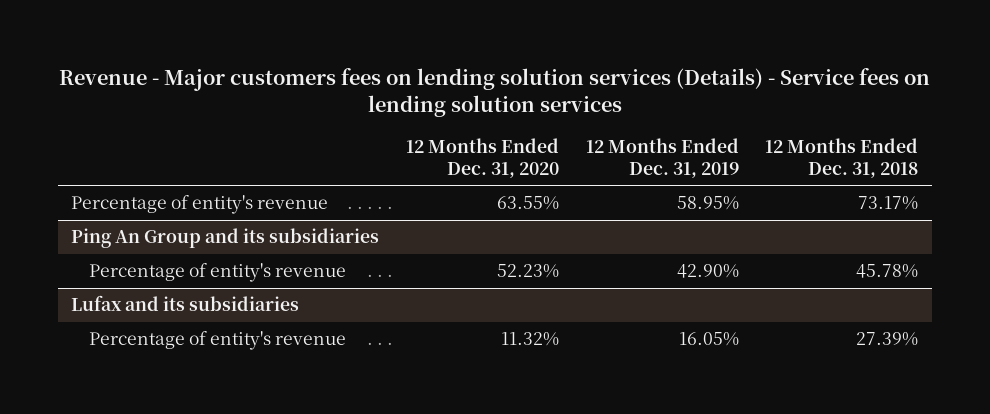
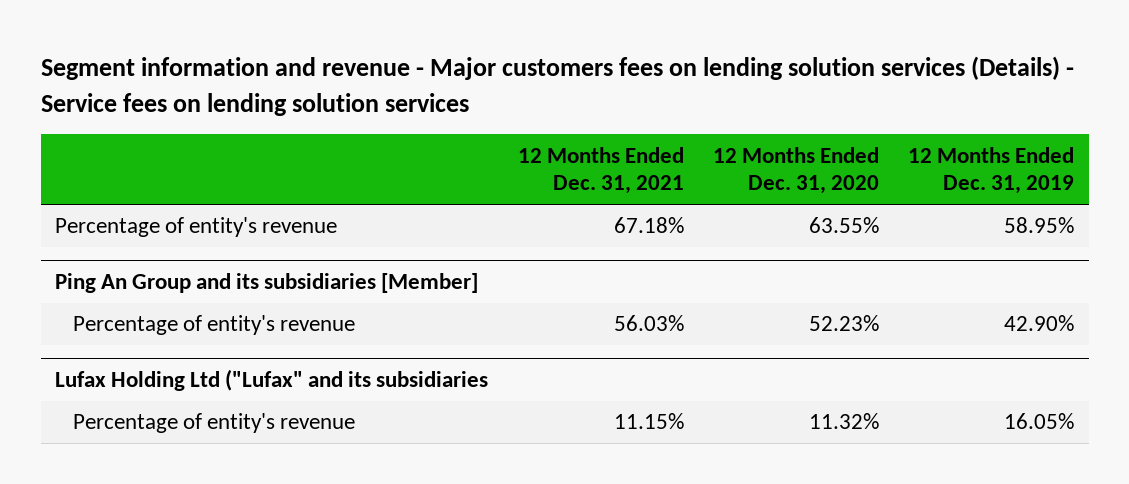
- Revenue - Major customers fees on lending solution services (Details) - Service fees on lending solution services
+ Segment information and revenue - Major customers fees on lending solution services (Details) - Service fees on lending solution services
- | 12 Months Ended Dec. 31, 2020 | 12 Months Ended Dec. 31, 2019 | 12 Months Ended Dec. 31, 2018
+ | 12 Months Ended Dec. 31, 2021 | 12 Months Ended Dec. 31, 2020 | 12 Months Ended Dec. 31, 2019
- Ping An Group and its subsidiaries
+ Ping An Group and its subsidiaries [Member]
- Lufax and its subsidiaries
+ Lufax Holding Ltd ("Lufax" and its subsidiaries

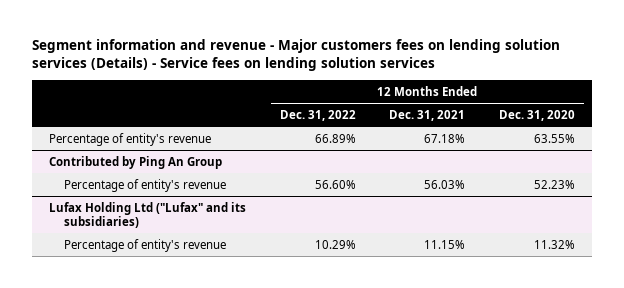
- | 12 Months Ended Dec. 31, 2021 | 12 Months Ended Dec. 31, 2020 | 12 Months Ended Dec. 31, 2019
+ | 12 Months Ended Dec. 31, 2022 | 12 Months Ended Dec. 31, 2021 | 12 Months Ended Dec. 31, 2020
- Ping An Group and its subsidiaries [Member]
+ Contributed by Ping An Group
- Lufax Holding Ltd ("Lufax" and its subsidiaries
+ Lufax Holding Ltd ("Lufax" and its subsidiaries)

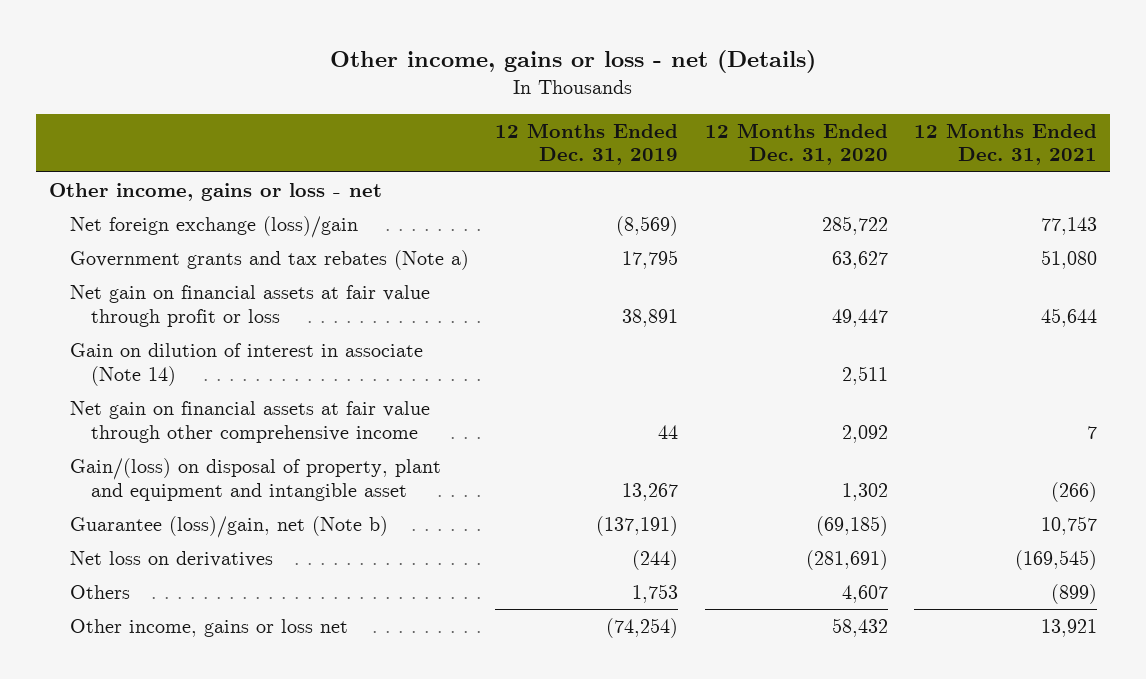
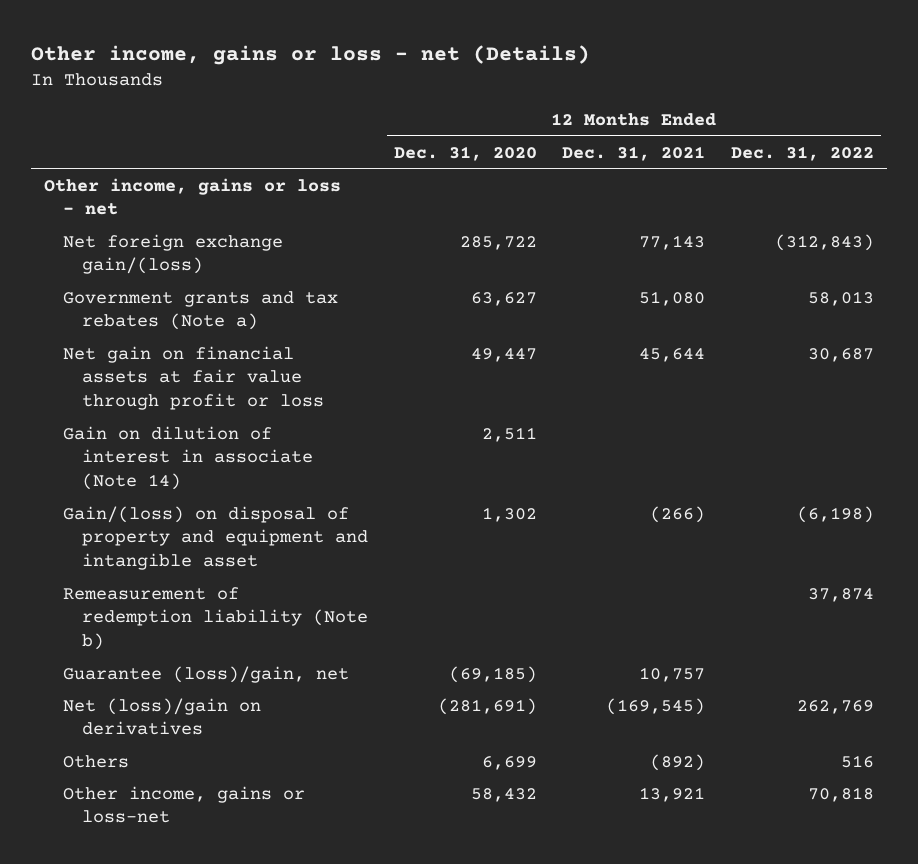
- | 12 Months Ended Dec. 31, 2019 | 12 Months Ended Dec. 31, 2020 | 12 Months Ended Dec. 31, 2021
+ | 12 Months Ended Dec. 31, 2020 | 12 Months Ended Dec. 31, 2021 | 12 Months Ended Dec. 31, 2022
- Net foreign exchange (loss)/gain | (8,569) | 285,722 | 77,143
+ Net foreign exchange gain/(loss) | 285,722 | 77,143 | (312,843)
- Net gain on financial assets at fair value through other comprehensive income | 44 | 2,092 | 7
- Gain/(loss) on disposal of property, plant and equipment and intangible asset | 13,267 | 1,302 | (266)
- Guarantee (loss)/gain, net (Note b) | (137,191) | (69,185) | 10,757
- Net loss on derivatives | (244) | (281,691) | (169,545)
- Others | 1,753 | 4,607 | (899)
- Other income, gains or loss net | (74,254) | 58,432 | 13,921
+ Gain/(loss) on disposal of property and equipment and intangible asset | 1,302 | (266) | (6,198)
+ Remeasurement of redemption liability (Note b) | | | 37,874
+ Guarantee (loss)/gain, net | (69,185) | 10,757 |
+ Net (loss)/gain on derivatives | (281,691) | (169,545) | 262,769
+ Others | 6,699 | (892) | 516
+ Other income, gains or loss-net | 58,432 | 13,921 | 70,818

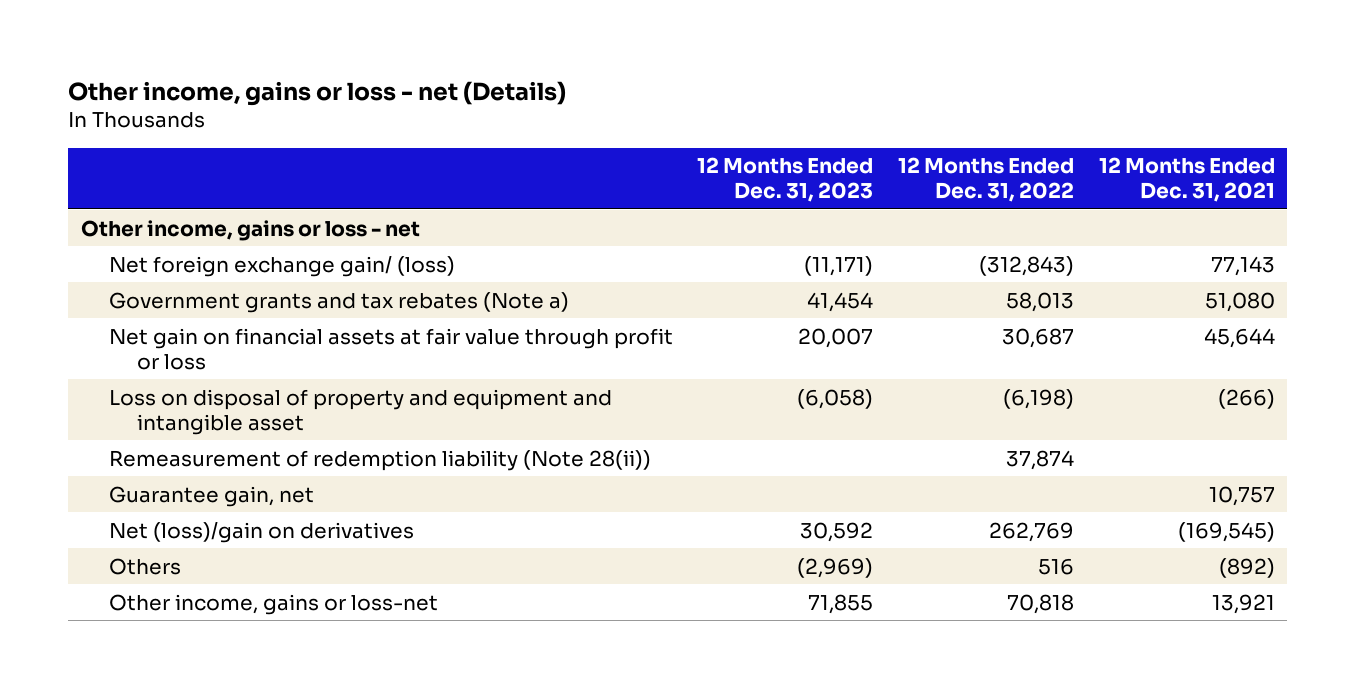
- | 12 Months Ended Dec. 31, 2020 | 12 Months Ended Dec. 31, 2021 | 12 Months Ended Dec. 31, 2022
+ | 12 Months Ended Dec. 31, 2023 | 12 Months Ended Dec. 31, 2022 | 12 Months Ended Dec. 31, 2021
- Net foreign exchange gain/(loss) | 285,722 | 77,143 | (312,843)
+ Net foreign exchange gain/ (loss) | (11,171) | (312,843) | 77,143
- Gain on dilution of interest in associate (Note 14) | 2,511 | |
- Gain/(loss) on disposal of property and equipment and intangible asset | 1,302 | (266) | (6,198)
- Remeasurement of redemption liability (Note b) | | | 37,874
- Guarantee (loss)/gain, net | (69,185) | 10,757 |
+ Loss on disposal of property and equipment and intangible asset | (6,058) | (6,198) | (266)
+ Remeasurement of redemption liability (Note 28(ii)) | | 37,874 |
+ Guarantee gain, net | | | 10,757

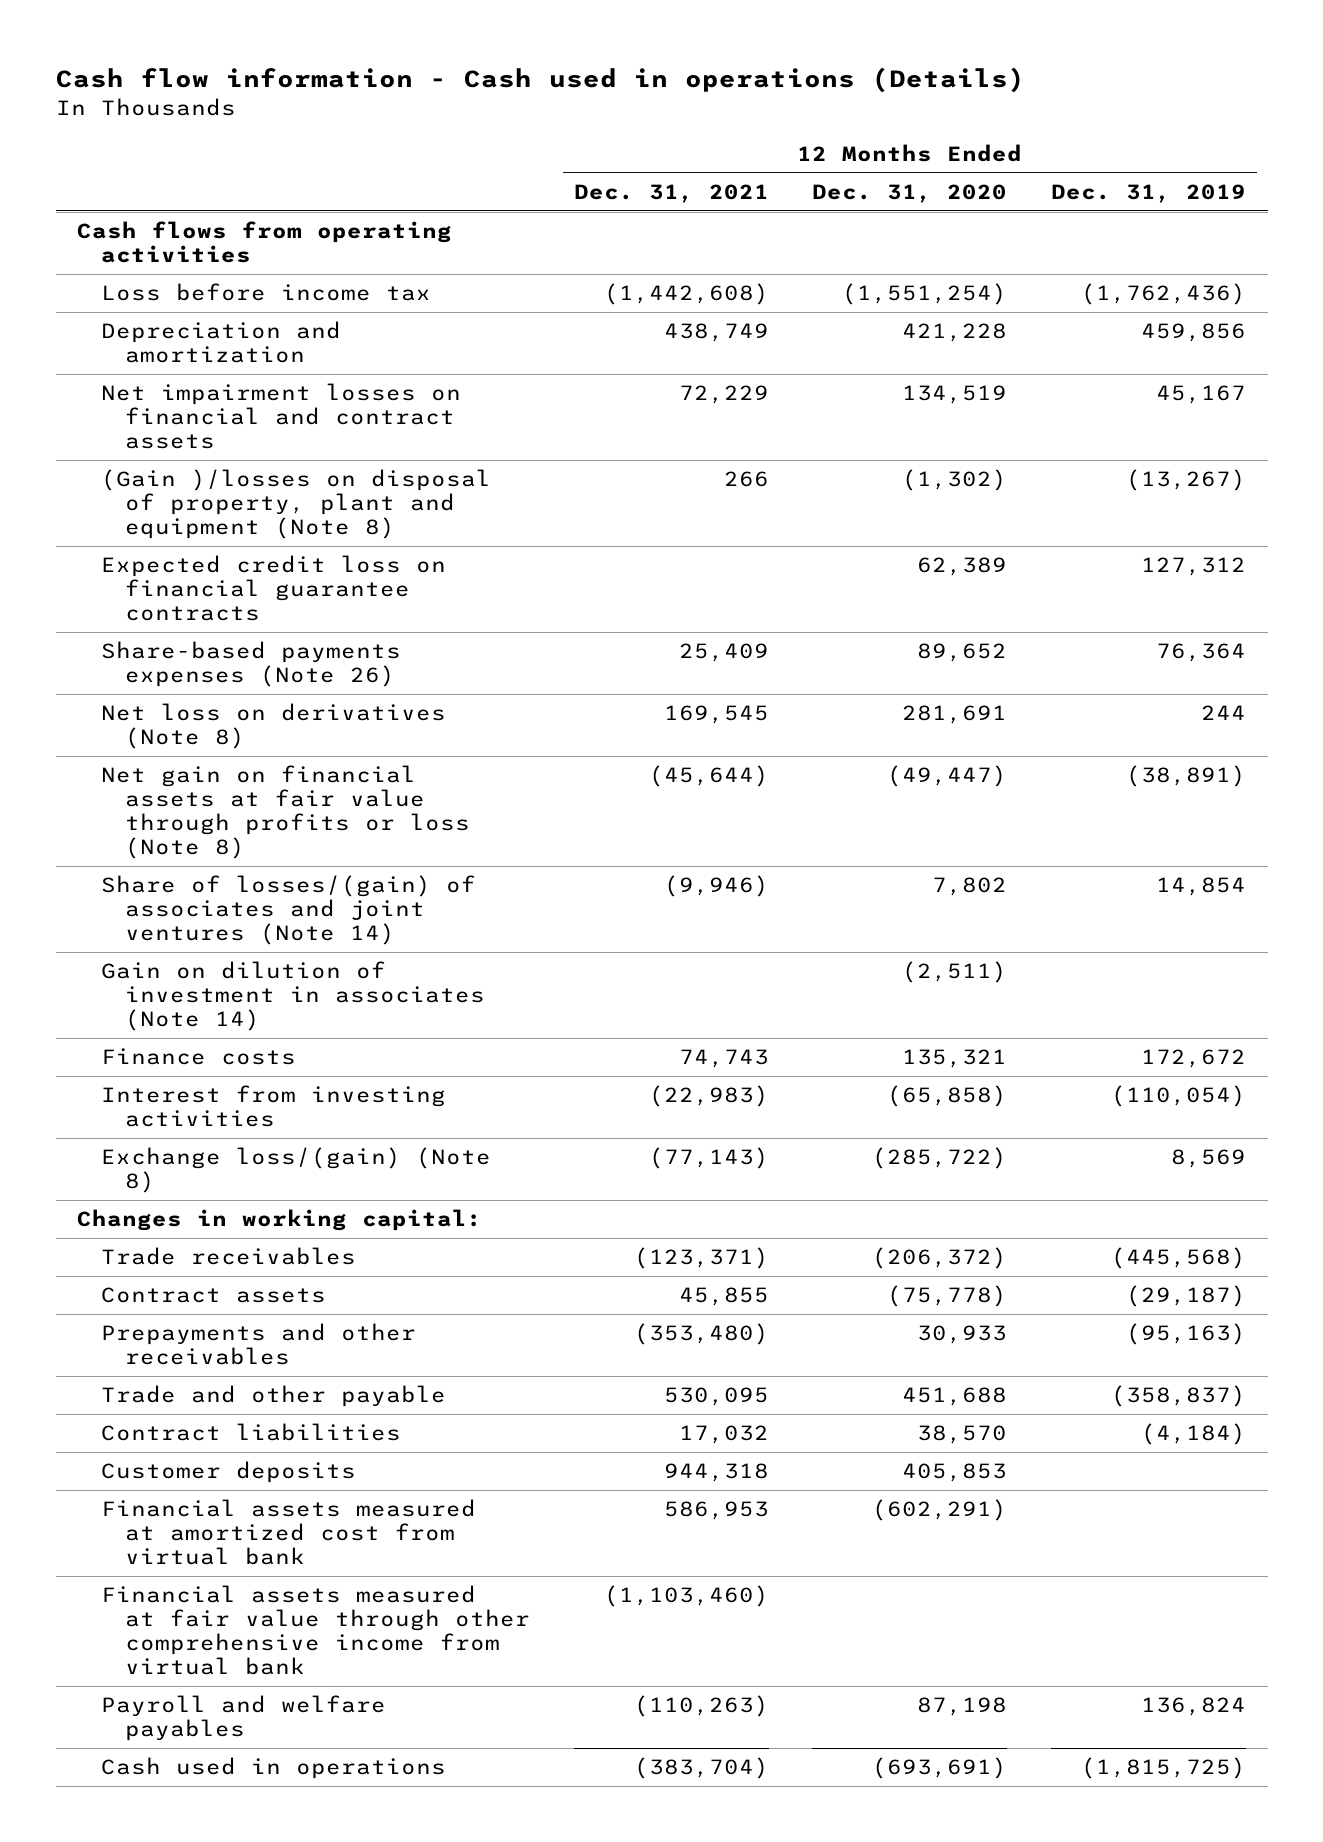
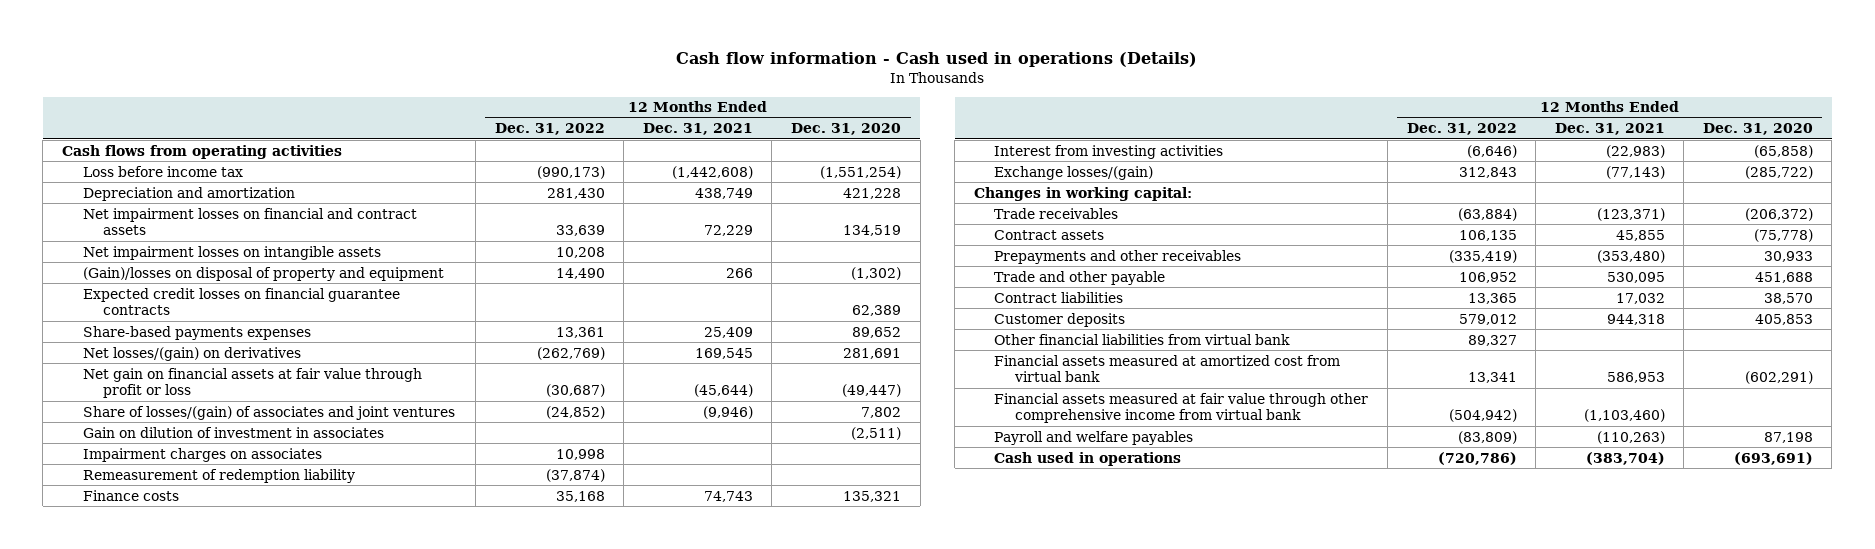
- | 12 Months Ended Dec. 31, 2021 | 12 Months Ended Dec. 31, 2020 | 12 Months Ended Dec. 31, 2019
+ | 12 Months Ended Dec. 31, 2022 | 12 Months Ended Dec. 31, 2021 | 12 Months Ended Dec. 31, 2020
- (Gain )/losses on disposal of property, plant and equipment (Note 8) | 266 | (1,302) | (13,267)
- Expected credit loss on financial guarantee contracts | | 62,389 | 127,312
- Share-based payments expenses (Note 26) | 25,409 | 89,652 | 76,364
- Net loss on derivatives (Note 8) | 169,545 | 281,691 | 244
- Net gain on financial assets at fair value through profits or loss (Note 8) | (45,644) | (49,447) | (38,891)
- Share of losses/(gain) of associates and joint ventures (Note 14) | (9,946) | 7,802 | 14,854
- Gain on dilution of investment in associates (Note 14) | | (2,511) |
+ Net impairment losses on intangible assets | 10,208 | |
+ (Gain)/losses on disposal of property and equipment | 14,490 | 266 | (1,302)
+ Expected credit losses on financial guarantee contracts | | | 62,389
+ Share-based payments expenses | 13,361 | 25,409 | 89,652
+ Net losses/(gain) on derivatives | (262,769) | 169,545 | 281,691
+ Net gain on financial assets at fair value through profit or loss | (30,687) | (45,644) | (49,447)
+ Share of losses/(gain) of associates and joint ventures | (24,852) | (9,946) | 7,802
+ Gain on dilution of investment in associates | | | (2,511)
+ Impairment charges on associates | 10,998 | |
+ Remeasurement of redemption liability | (37,874) | |
- Exchange loss/(gain) (Note 8) | (77,143) | (285,722) | 8,569
+ Exchange losses/(gain) | 312,843 | (77,143) | (285,722)
+ Other financial liabilities from virtual bank | 89,327 | |

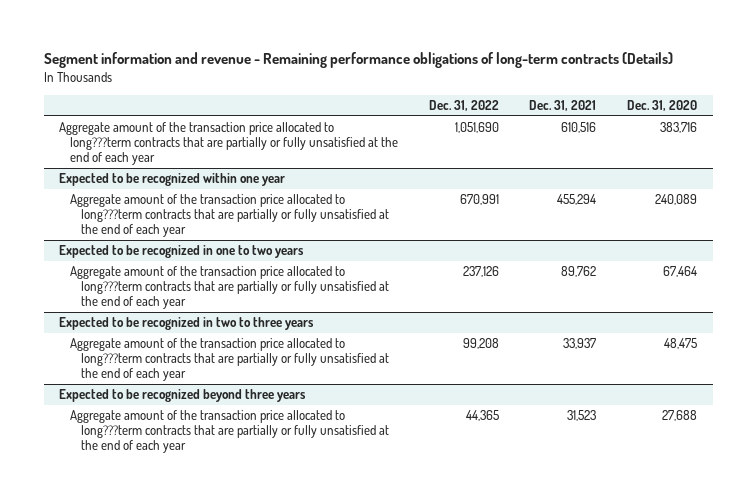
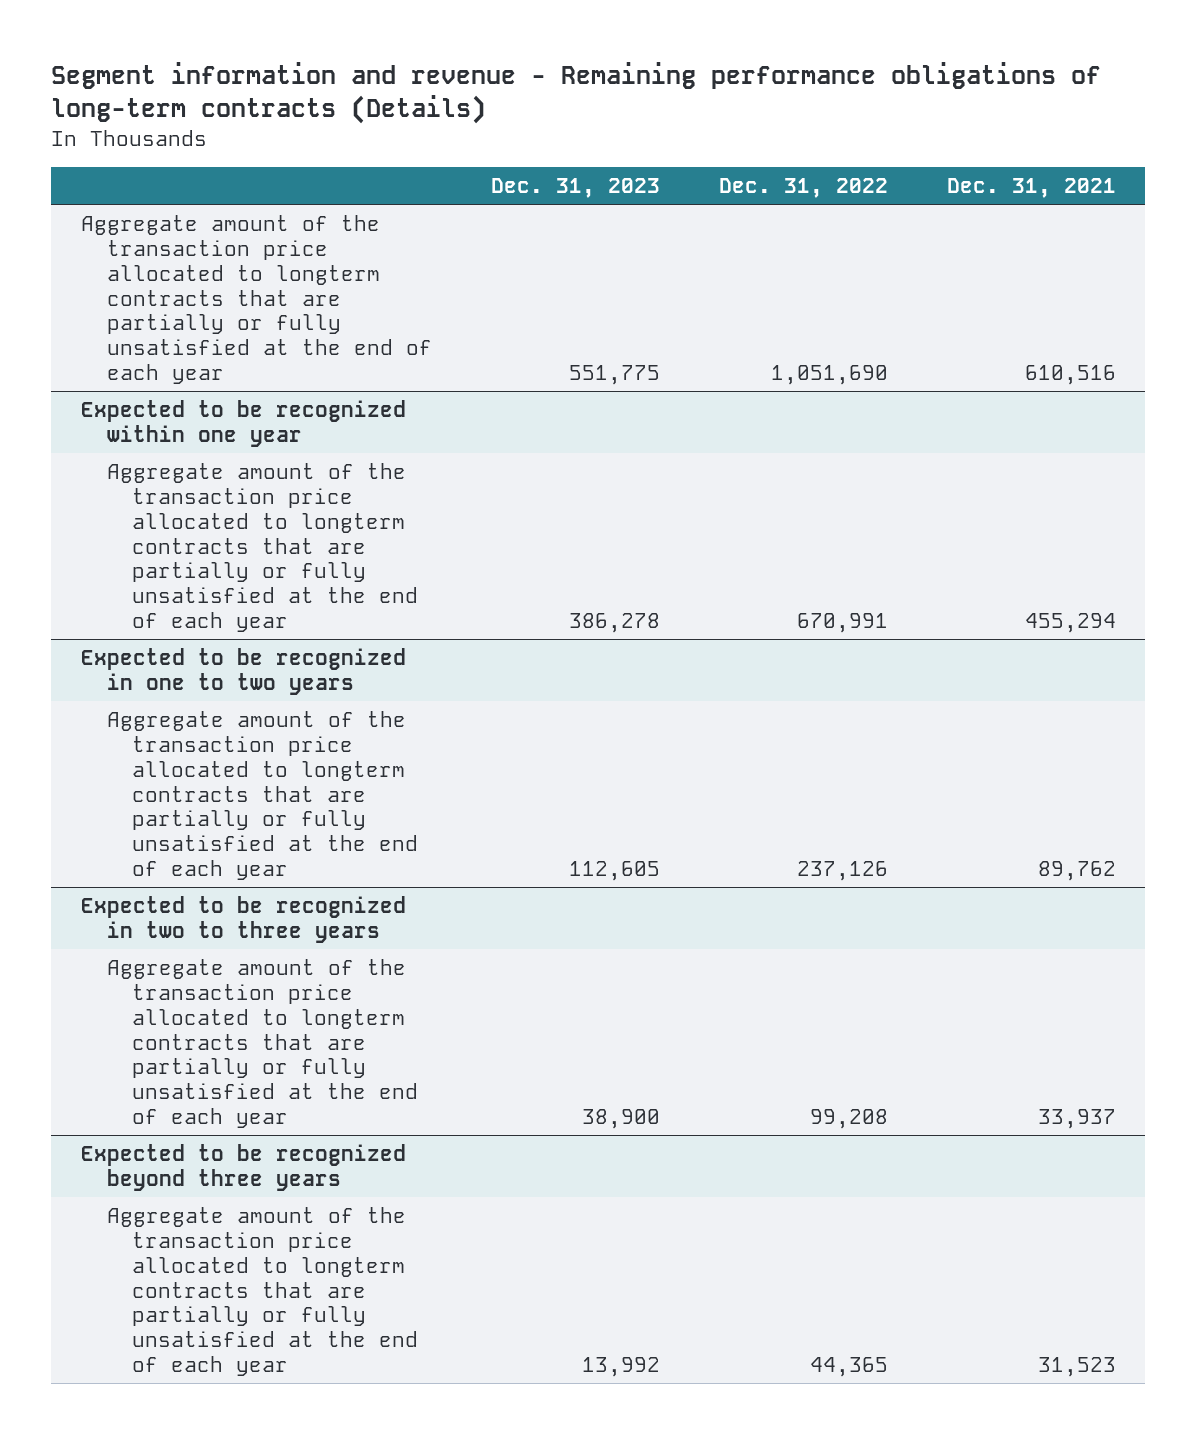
- | Dec. 31, 2022 | Dec. 31, 2021 | Dec. 31, 2020
+ | Dec. 31, 2023 | Dec. 31, 2022 | Dec. 31, 2021
- Aggregate amount of the transaction price allocated to long???term contracts that are partially or fully unsatisfied at the end of each year | 1,051,690 | 610,516 | 383,716
+ Aggregate amount of the transaction price allocated to longterm contracts that are partially or fully unsatisfied at the end of each year | 551,775 | 1,051,690 | 610,516
@ Expected to be recognized within one year
- Aggregate amount of the transaction price allocated to long???term contracts that are partially or fully unsatisfied at the end of each year | 670,991 | 455,294 | 240,089
+ Aggregate amount of the transaction price allocated to longterm contracts that are partially or fully unsatisfied at the end of each year | 386,278 | 670,991 | 455,294
@ Expected to be recognized in one to two years
- Aggregate amount of the transaction price allocated to long???term contracts that are partially or fully unsatisfied at the end of each year | 237,126 | 89,762 | 67,464
+ Aggregate amount of the transaction price allocated to longterm contracts that are partially or fully unsatisfied at the end of each year | 112,605 | 237,126 | 89,762
@ Expected to be recognized in two to three years
- Aggregate amount of the transaction price allocated to long???term contracts that are partially or fully unsatisfied at the end of each year | 99,208 | 33,937 | 48,475
+ Aggregate amount of the transaction price allocated to longterm contracts that are partially or fully unsatisfied at the end of each year | 38,900 | 99,208 | 33,937
@ Expected to be recognized beyond three years
- Aggregate amount of the transaction price allocated to long???term contracts that are partially or fully unsatisfied at the end of each year | 44,365 | 31,523 | 27,688
+ Aggregate amount of the transaction price allocated to longterm contracts that are partially or fully unsatisfied at the end of each year | 13,992 | 44,365 | 31,523

